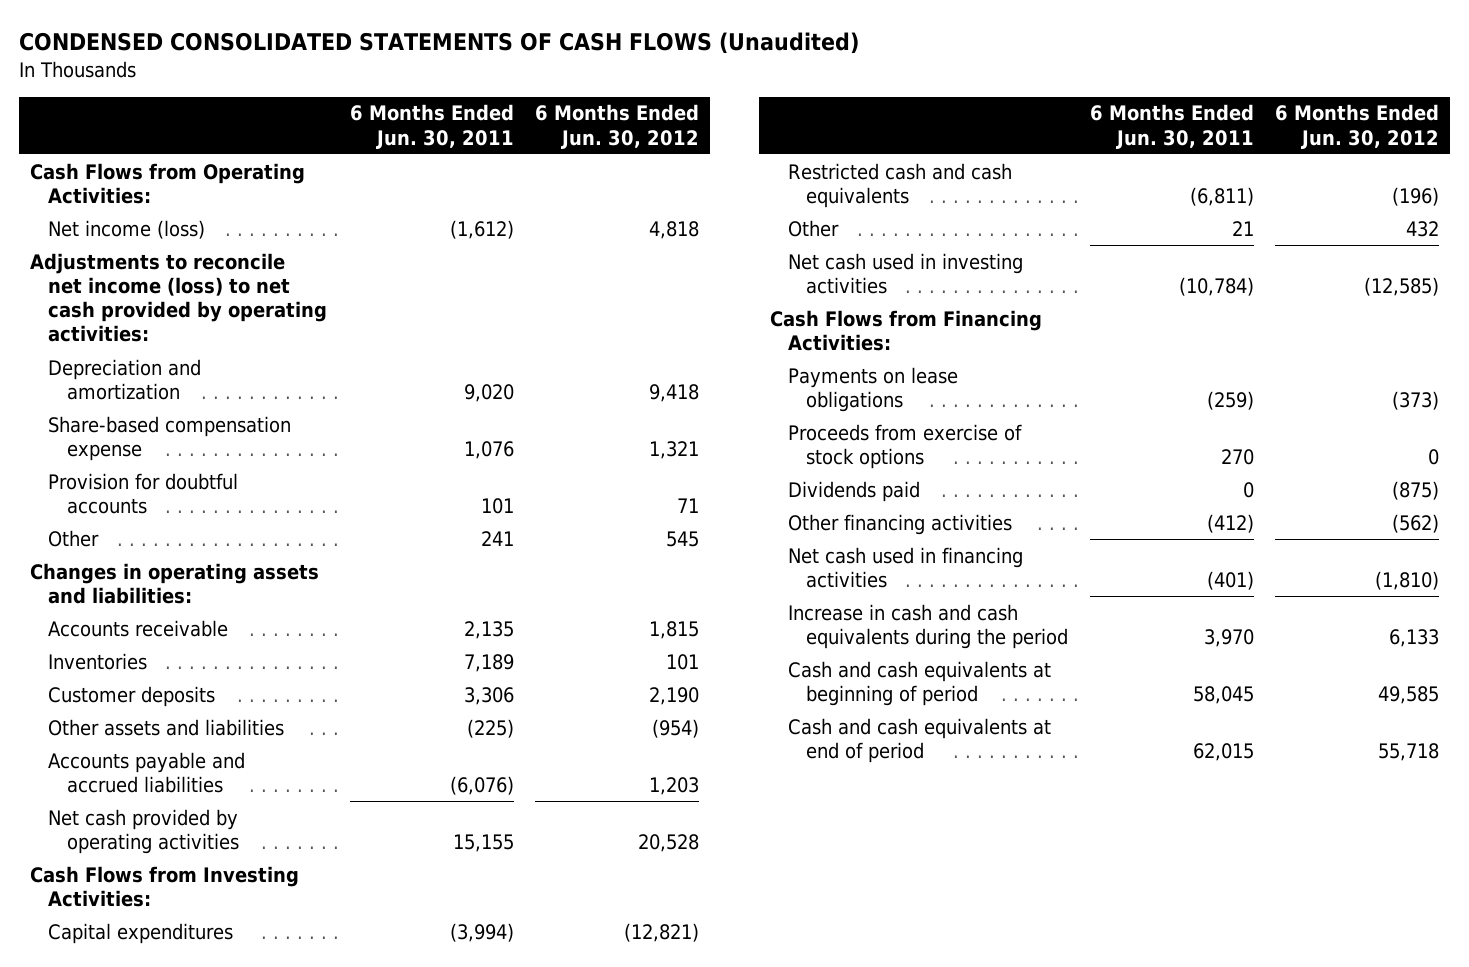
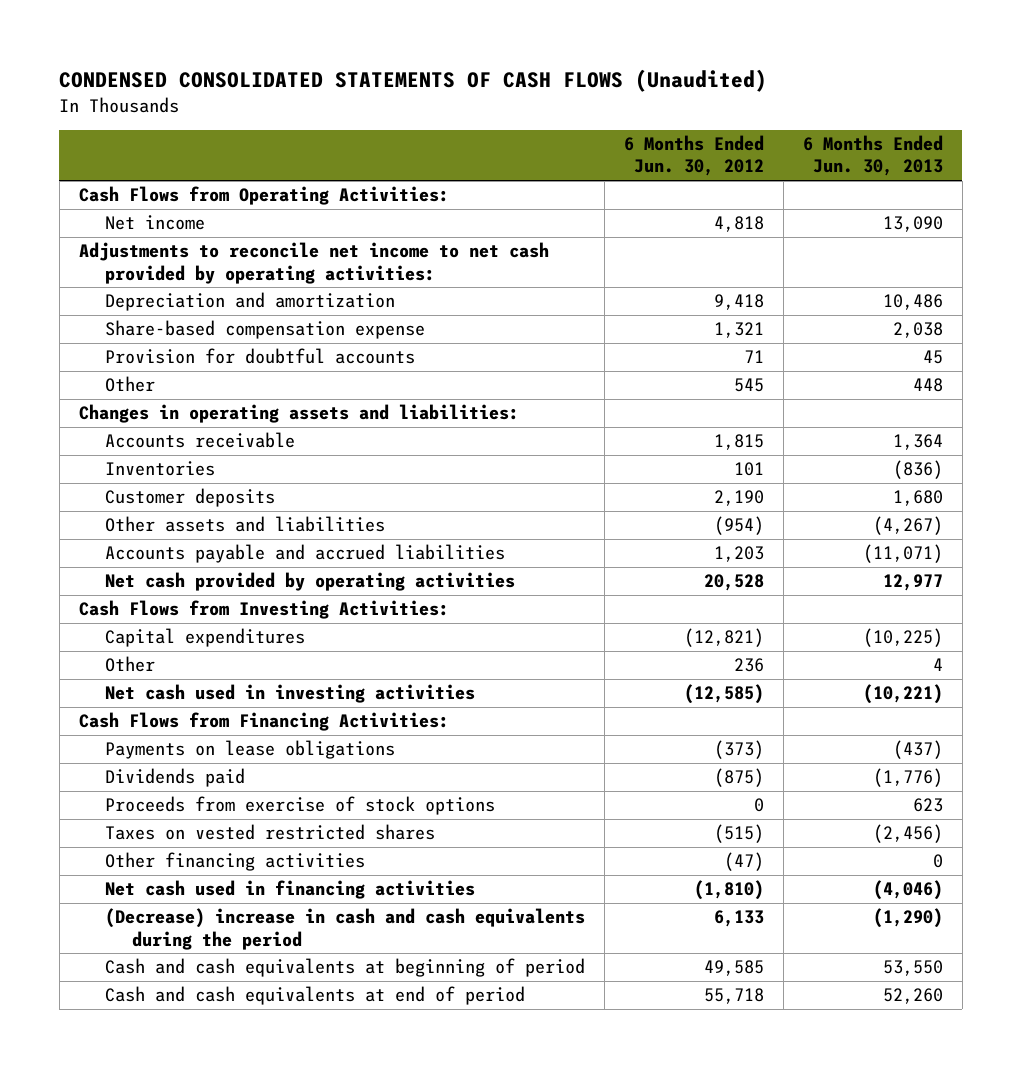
- | 6 Months Ended Jun. 30, 2011 | 6 Months Ended Jun. 30, 2012
+ | 6 Months Ended Jun. 30, 2012 | 6 Months Ended Jun. 30, 2013
- Net income (loss) | (1,612) | 4,818
- Adjustments to reconcile net income (loss) to net cash provided by operating activities:
+ Net income | 4,818 | 13,090
+ Adjustments to reconcile net income to net cash provided by operating activities:
- Restricted cash and cash equivalents | (6,811) | (196)
- Other | 21 | 432
+ Other | 236 | 4
- Other financing activities | (412) | (562)
moved down: Proceeds from exercise of stock options | 0 | 623
+ Taxes on vested restricted shares | (515) | (2,456)
+ Other financing activities | (47) | 0
- Increase in cash and cash equivalents during the period | 3,970 | 6,133
+ (Decrease) increase in cash and cash equivalents during the period | 6,133 | (1,290)

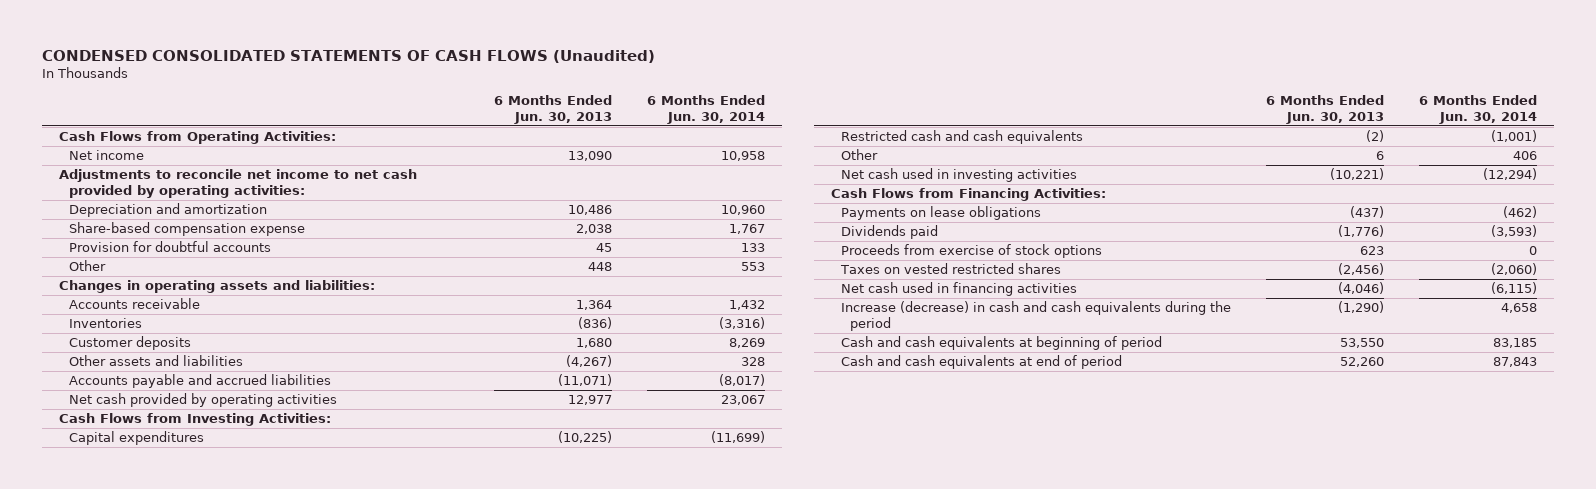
- | 6 Months Ended Jun. 30, 2012 | 6 Months Ended Jun. 30, 2013
+ | 6 Months Ended Jun. 30, 2013 | 6 Months Ended Jun. 30, 2014
- Other | 236 | 4
+ Restricted cash and cash equivalents | (2) | (1,001)
+ Other | 6 | 406
- Other financing activities | (47) | 0
- (Decrease) increase in cash and cash equivalents during the period | 6,133 | (1,290)
+ Increase (decrease) in cash and cash equivalents during the period | (1,290) | 4,658

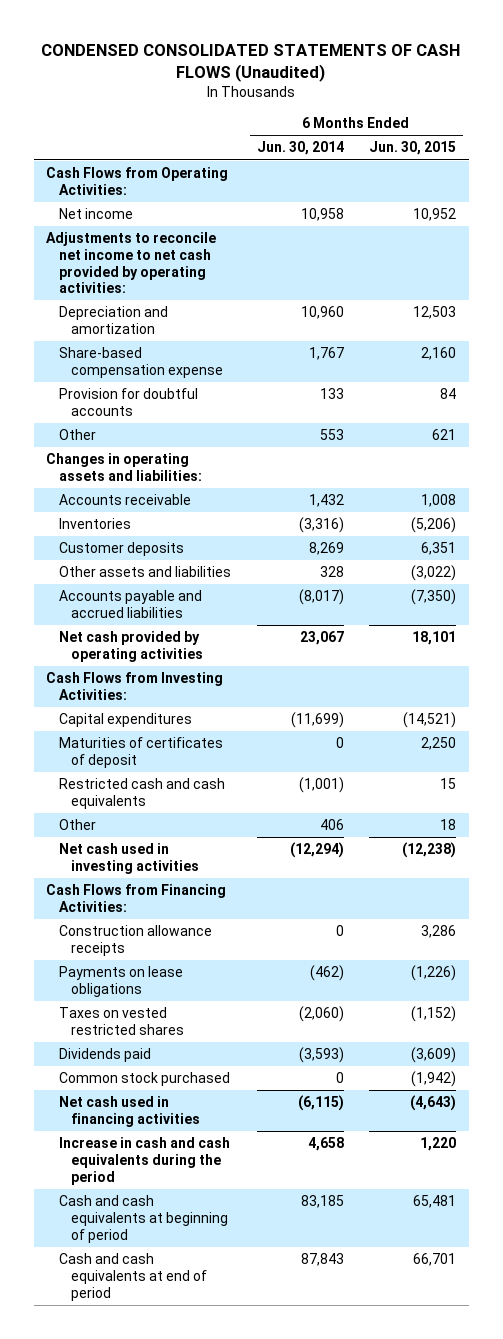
- | 6 Months Ended Jun. 30, 2013 | 6 Months Ended Jun. 30, 2014
+ | 6 Months Ended Jun. 30, 2014 | 6 Months Ended Jun. 30, 2015
+ Maturities of certificates of deposit | 0 | 2,250
+ Construction allowance receipts | 0 | 3,286
- Proceeds from exercise of stock options | 623 | 0
moved down: Dividends paid | (3,593) | (3,609)
+ Common stock purchased | 0 | (1,942)
- Increase (decrease) in cash and cash equivalents during the period | (1,290) | 4,658
+ Increase in cash and cash equivalents during the period | 4,658 | 1,220

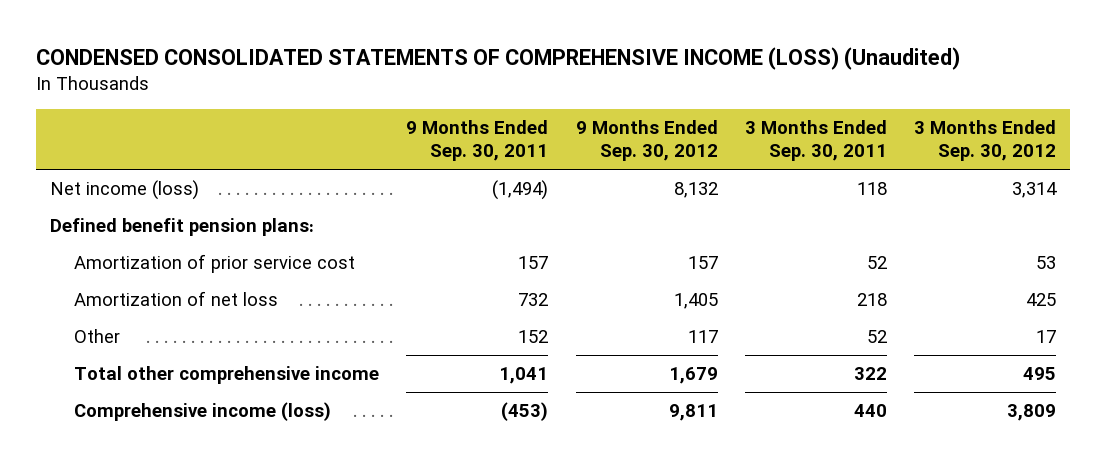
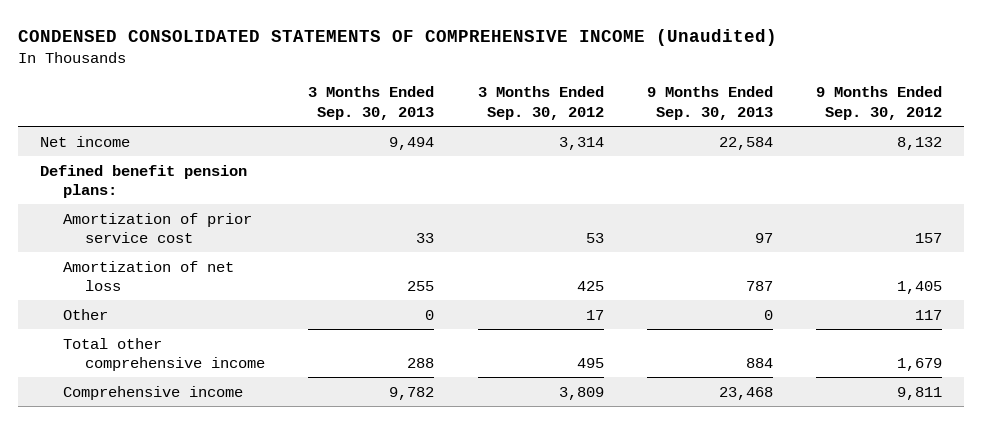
- CONDENSED CONSOLIDATED STATEMENTS OF COMPREHENSIVE INCOME (LOSS) (Unaudited)
+ CONDENSED CONSOLIDATED STATEMENTS OF COMPREHENSIVE INCOME (Unaudited)
- | 9 Months Ended Sep. 30, 2011 | 9 Months Ended Sep. 30, 2012 | 3 Months Ended Sep. 30, 2011 | 3 Months Ended Sep. 30, 2012
+ | 3 Months Ended Sep. 30, 2013 | 3 Months Ended Sep. 30, 2012 | 9 Months Ended Sep. 30, 2013 | 9 Months Ended Sep. 30, 2012
- Net income (loss) | (1,494) | 8,132 | 118 | 3,314
+ Net income | 9,494 | 3,314 | 22,584 | 8,132
- Comprehensive income (loss) | (453) | 9,811 | 440 | 3,809
+ Comprehensive income | 9,782 | 3,809 | 23,468 | 9,811

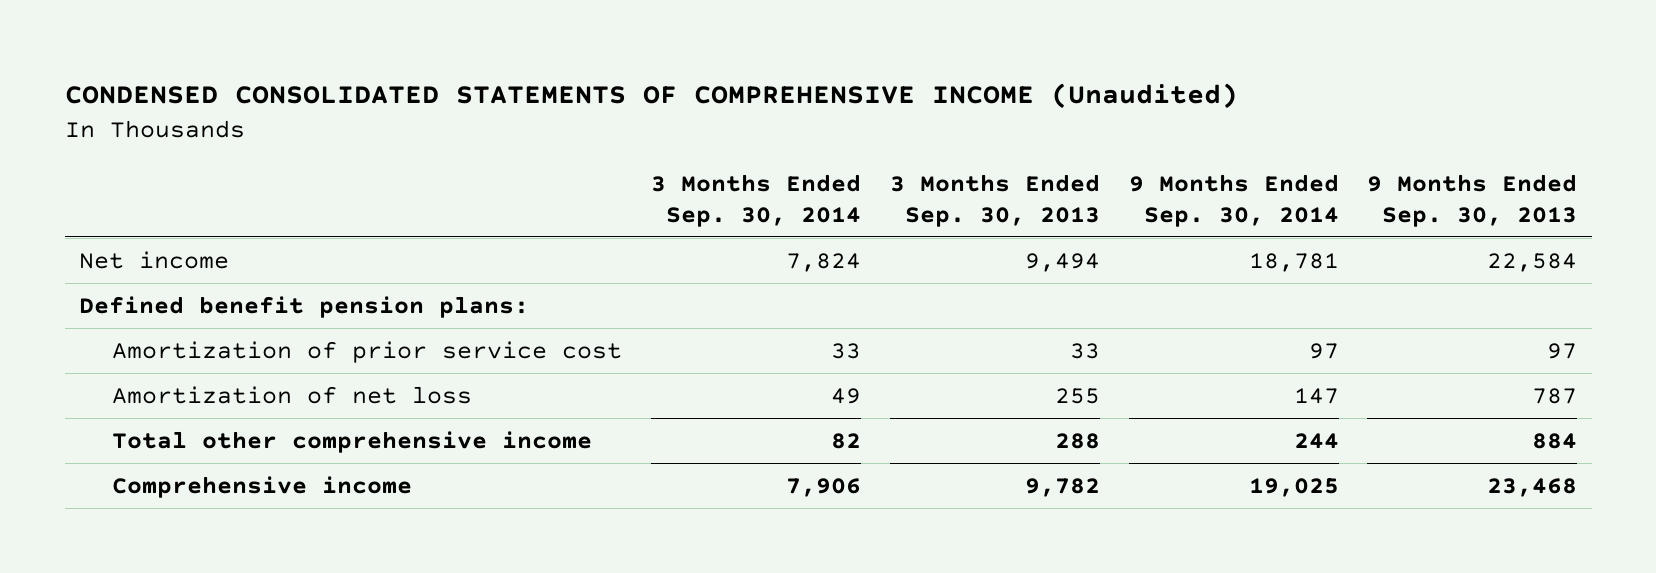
- | 3 Months Ended Sep. 30, 2013 | 3 Months Ended Sep. 30, 2012 | 9 Months Ended Sep. 30, 2013 | 9 Months Ended Sep. 30, 2012
+ | 3 Months Ended Sep. 30, 2014 | 3 Months Ended Sep. 30, 2013 | 9 Months Ended Sep. 30, 2014 | 9 Months Ended Sep. 30, 2013
- Other | 0 | 17 | 0 | 117

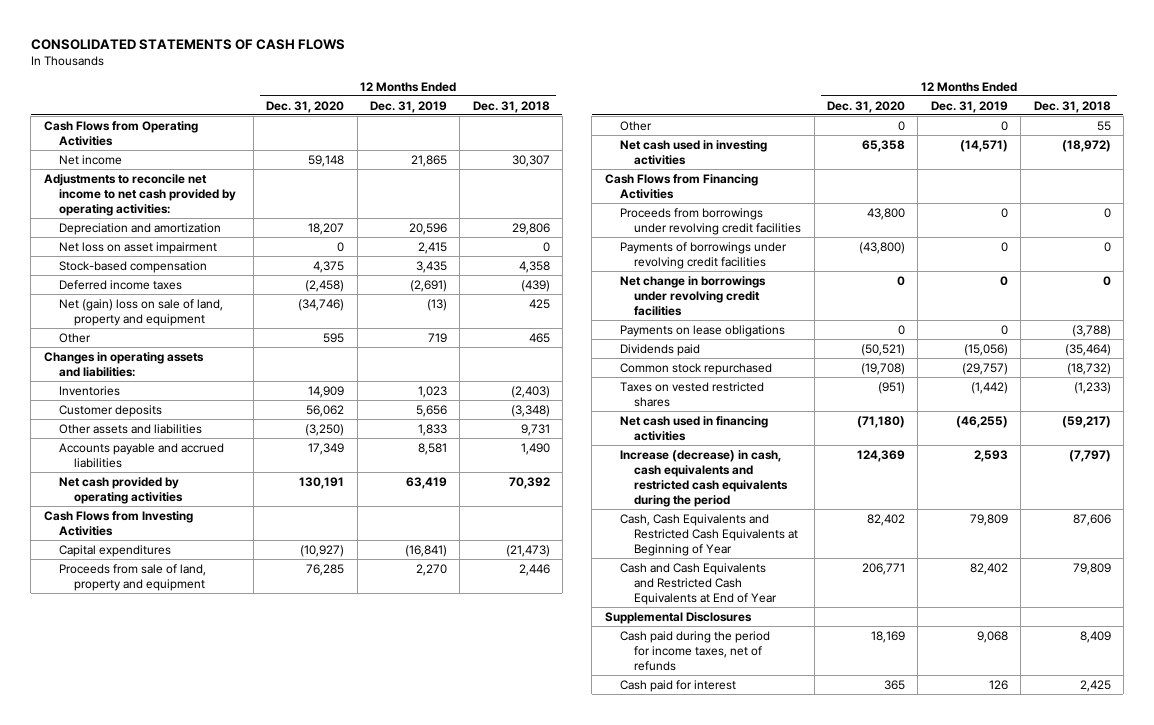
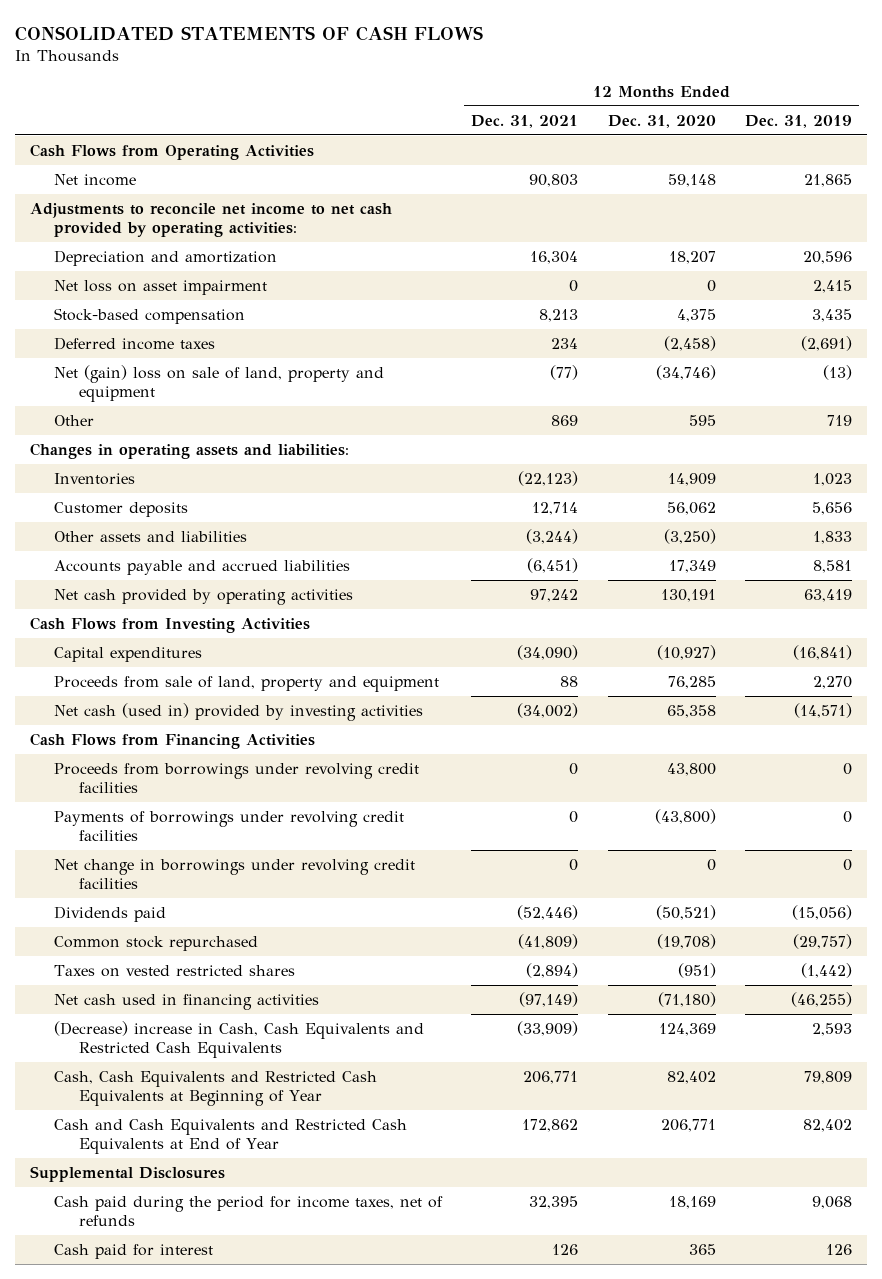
- | 12 Months Ended Dec. 31, 2020 | 12 Months Ended Dec. 31, 2019 | 12 Months Ended Dec. 31, 2018
+ | 12 Months Ended Dec. 31, 2021 | 12 Months Ended Dec. 31, 2020 | 12 Months Ended Dec. 31, 2019
- Other | 0 | 0 | 55
- Net cash used in investing activities | 65,358 | (14,571) | (18,972)
+ Net cash (used in) provided by investing activities | (34,002) | 65,358 | (14,571)
- Payments on lease obligations | 0 | 0 | (3,788)
- Increase (decrease) in cash, cash equivalents and restricted cash equivalents during the period | 124,369 | 2,593 | (7,797)
+ (Decrease) increase in Cash, Cash Equivalents and Restricted Cash Equivalents | (33,909) | 124,369 | 2,593

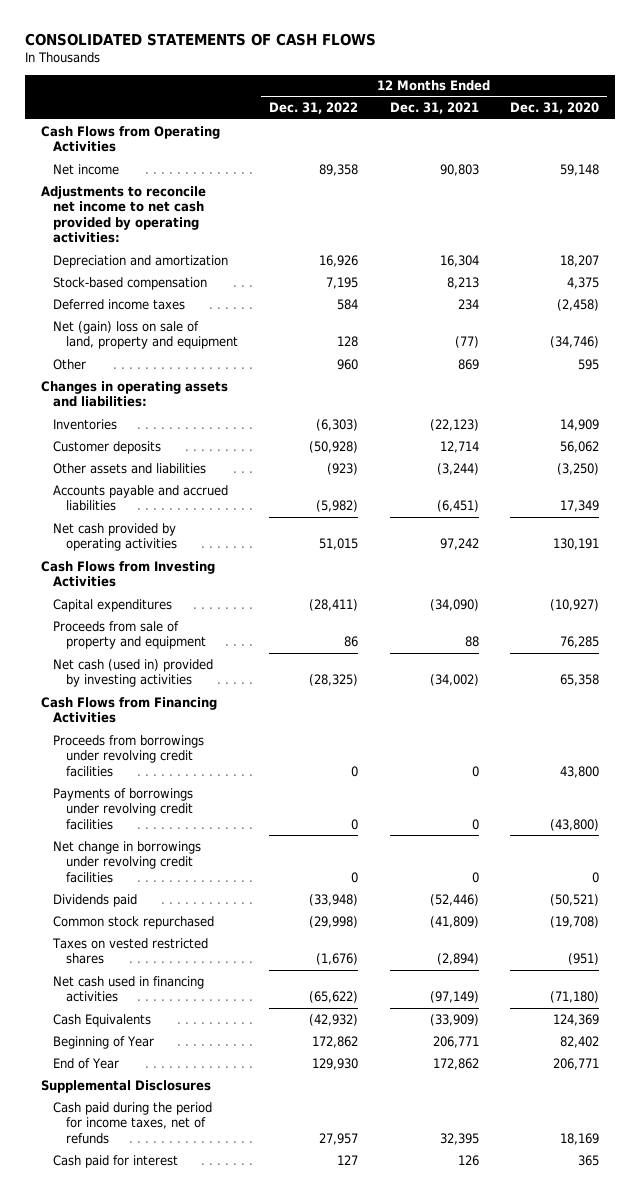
- | 12 Months Ended Dec. 31, 2021 | 12 Months Ended Dec. 31, 2020 | 12 Months Ended Dec. 31, 2019
+ | 12 Months Ended Dec. 31, 2022 | 12 Months Ended Dec. 31, 2021 | 12 Months Ended Dec. 31, 2020
- Net loss on asset impairment | 0 | 0 | 2,415
- Proceeds from sale of land, property and equipment | 88 | 76,285 | 2,270
+ Proceeds from sale of property and equipment | 86 | 88 | 76,285
- (Decrease) increase in Cash, Cash Equivalents and Restricted Cash Equivalents | (33,909) | 124,369 | 2,593
- Cash, Cash Equivalents and Restricted Cash Equivalents at Beginning of Year | 206,771 | 82,402 | 79,809
- Cash and Cash Equivalents and Restricted Cash Equivalents at End of Year | 172,862 | 206,771 | 82,402
+ Cash Equivalents | (42,932) | (33,909) | 124,369
+ Beginning of Year | 172,862 | 206,771 | 82,402
+ End of Year | 129,930 | 172,862 | 206,771

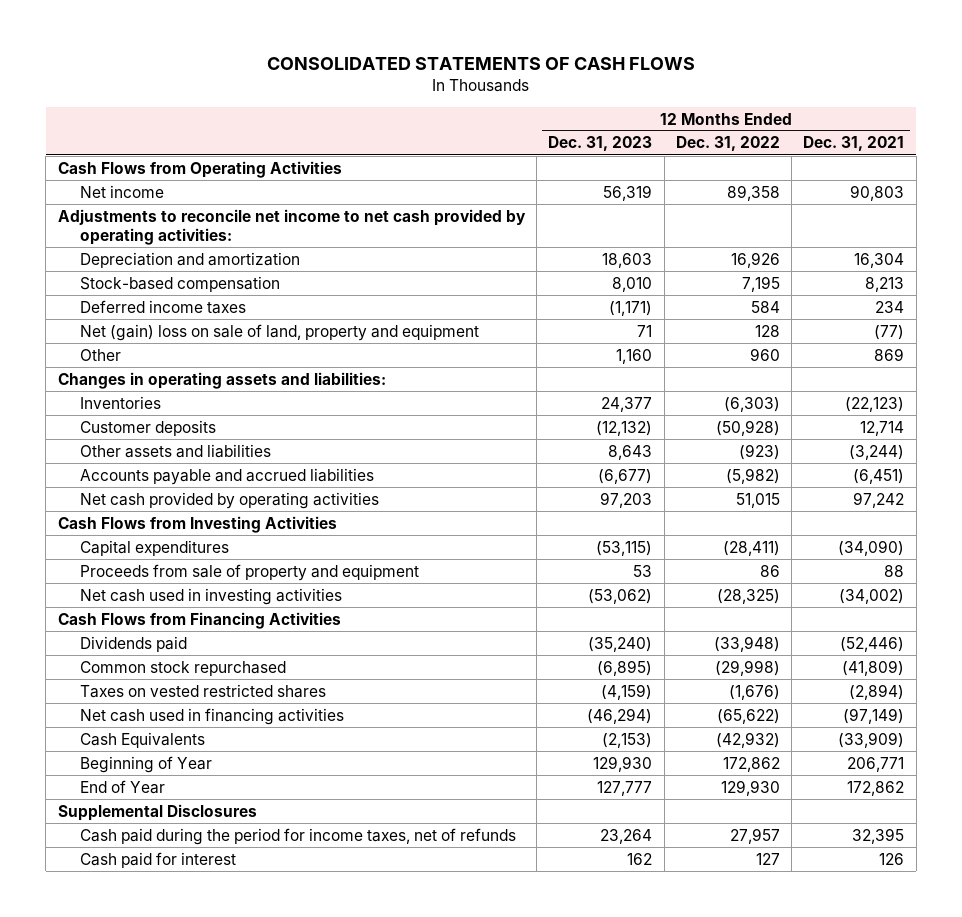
- | 12 Months Ended Dec. 31, 2022 | 12 Months Ended Dec. 31, 2021 | 12 Months Ended Dec. 31, 2020
+ | 12 Months Ended Dec. 31, 2023 | 12 Months Ended Dec. 31, 2022 | 12 Months Ended Dec. 31, 2021
- Net cash (used in) provided by investing activities | (28,325) | (34,002) | 65,358
+ Net cash used in investing activities | (53,062) | (28,325) | (34,002)
- Proceeds from borrowings under revolving credit facilities | 0 | 0 | 43,800
- Payments of borrowings under revolving credit facilities | 0 | 0 | (43,800)
- Net change in borrowings under revolving credit facilities | 0 | 0 | 0

